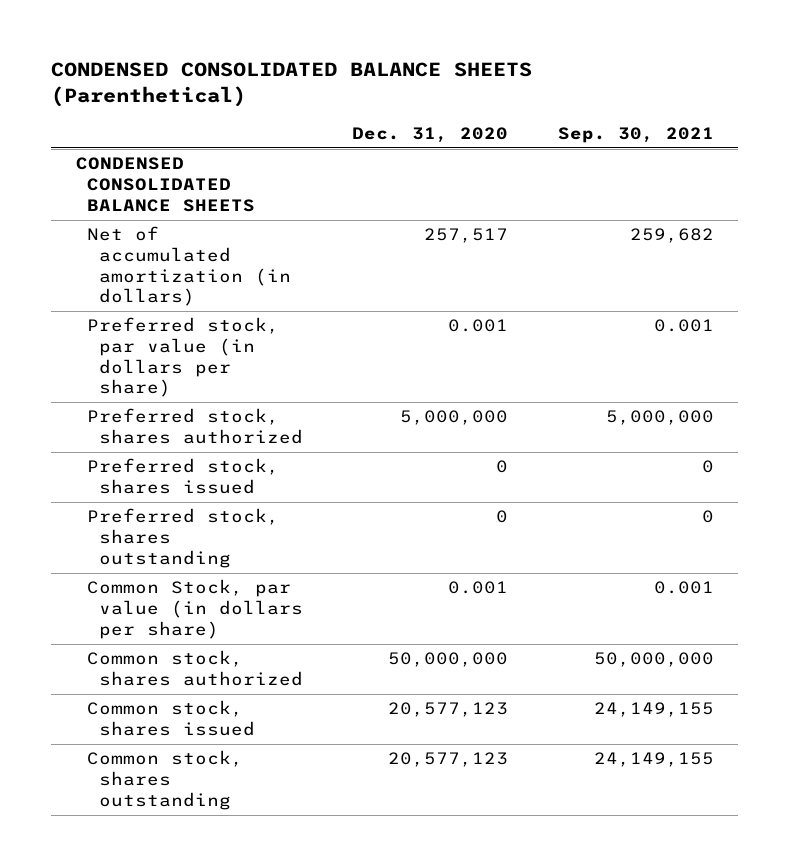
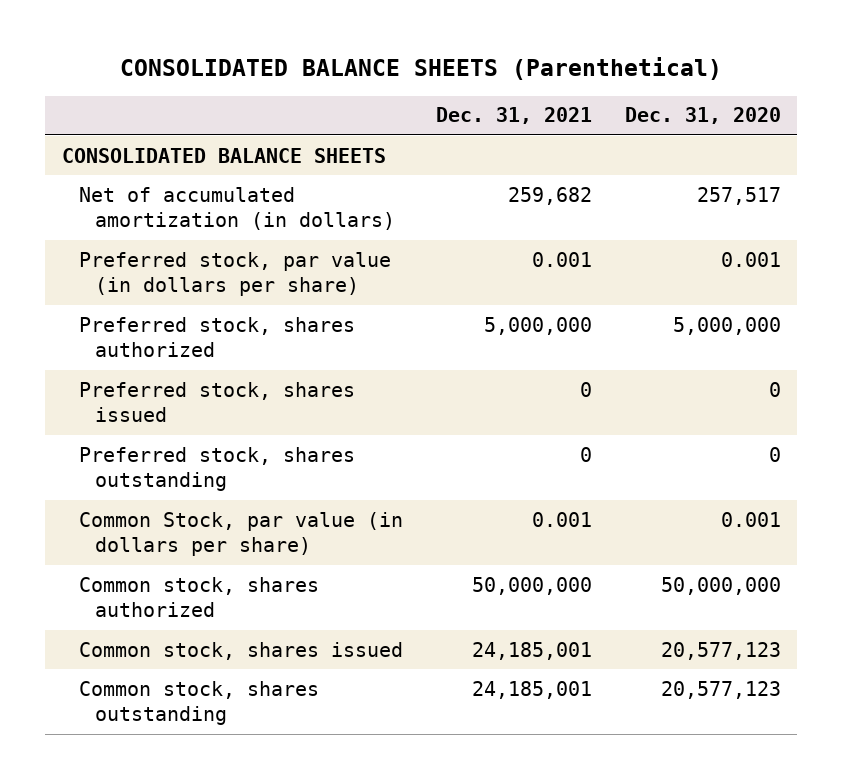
- CONDENSED CONSOLIDATED BALANCE SHEETS (Parenthetical)
+ CONSOLIDATED BALANCE SHEETS (Parenthetical)
- | Dec. 31, 2020 | Sep. 30, 2021
+ | Dec. 31, 2021 | Dec. 31, 2020
- CONDENSED CONSOLIDATED BALANCE SHEETS
+ CONSOLIDATED BALANCE SHEETS

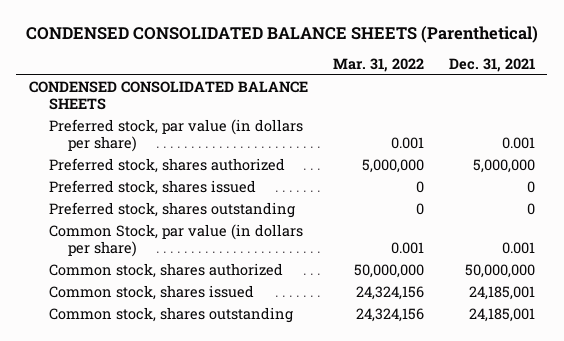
- CONSOLIDATED BALANCE SHEETS (Parenthetical)
+ CONDENSED CONSOLIDATED BALANCE SHEETS (Parenthetical)
- | Dec. 31, 2021 | Dec. 31, 2020
+ | Mar. 31, 2022 | Dec. 31, 2021
- CONSOLIDATED BALANCE SHEETS
- Net of accumulated amortization (in dollars) | 259,682 | 257,517
+ CONDENSED CONSOLIDATED BALANCE SHEETS

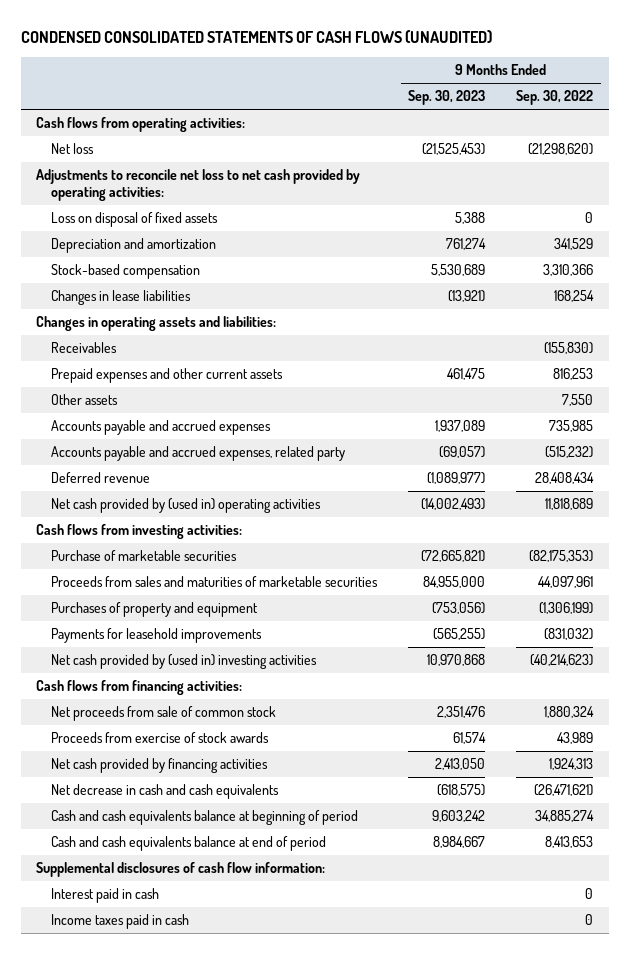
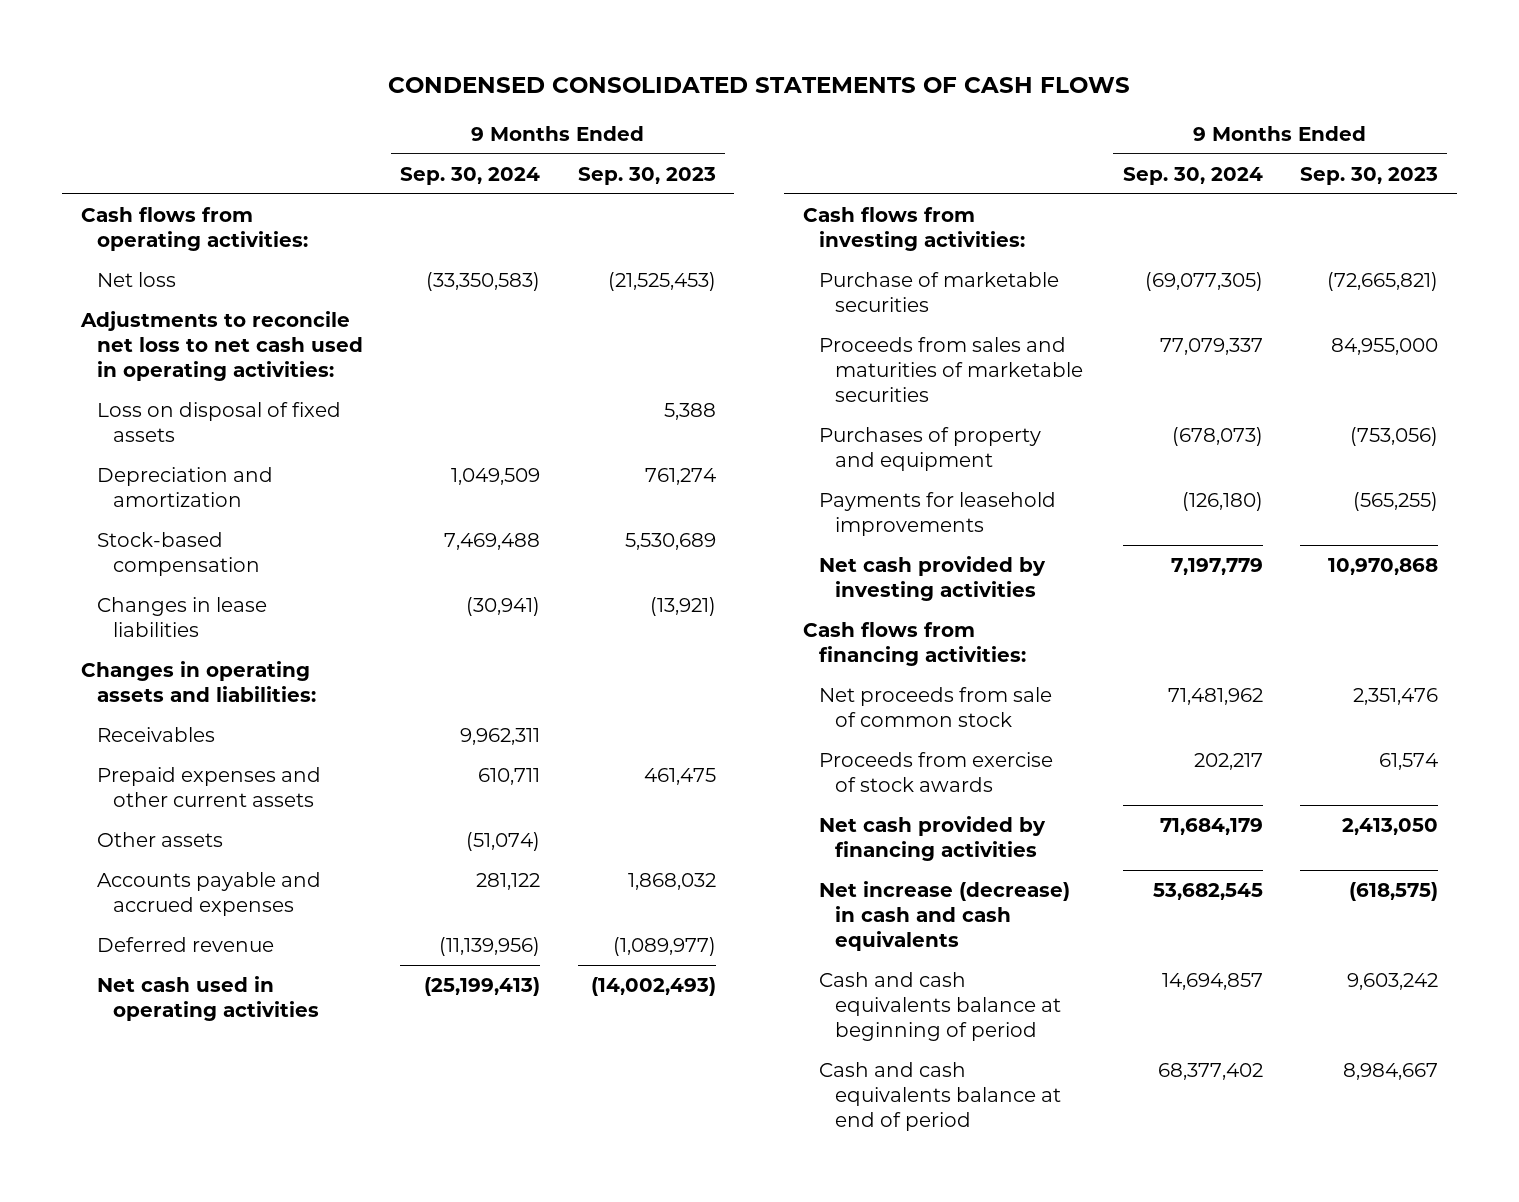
- CONDENSED CONSOLIDATED STATEMENTS OF CASH FLOWS (UNAUDITED)
+ CONDENSED CONSOLIDATED STATEMENTS OF CASH FLOWS
- | 9 Months Ended Sep. 30, 2023 | 9 Months Ended Sep. 30, 2022
+ | 9 Months Ended Sep. 30, 2024 | 9 Months Ended Sep. 30, 2023
- Adjustments to reconcile net loss to net cash provided by operating activities:
+ Adjustments to reconcile net loss to net cash used in operating activities:
- Accounts payable and accrued expenses | 1,937,089 | 735,985
- Accounts payable and accrued expenses, related party | (69,057) | (515,232)
+ Accounts payable and accrued expenses | 281,122 | 1,868,032
- Net cash provided by (used in) operating activities | (14,002,493) | 11,818,689
+ Net cash used in operating activities | (25,199,413) | (14,002,493)
- Net cash provided by (used in) investing activities | 10,970,868 | (40,214,623)
+ Net cash provided by investing activities | 7,197,779 | 10,970,868
- Net decrease in cash and cash equivalents | (618,575) | (26,471,621)
+ Net increase (decrease) in cash and cash equivalents | 53,682,545 | (618,575)
- Supplemental disclosures of cash flow information:
- Interest paid in cash | | 0
- Income taxes paid in cash | | 0

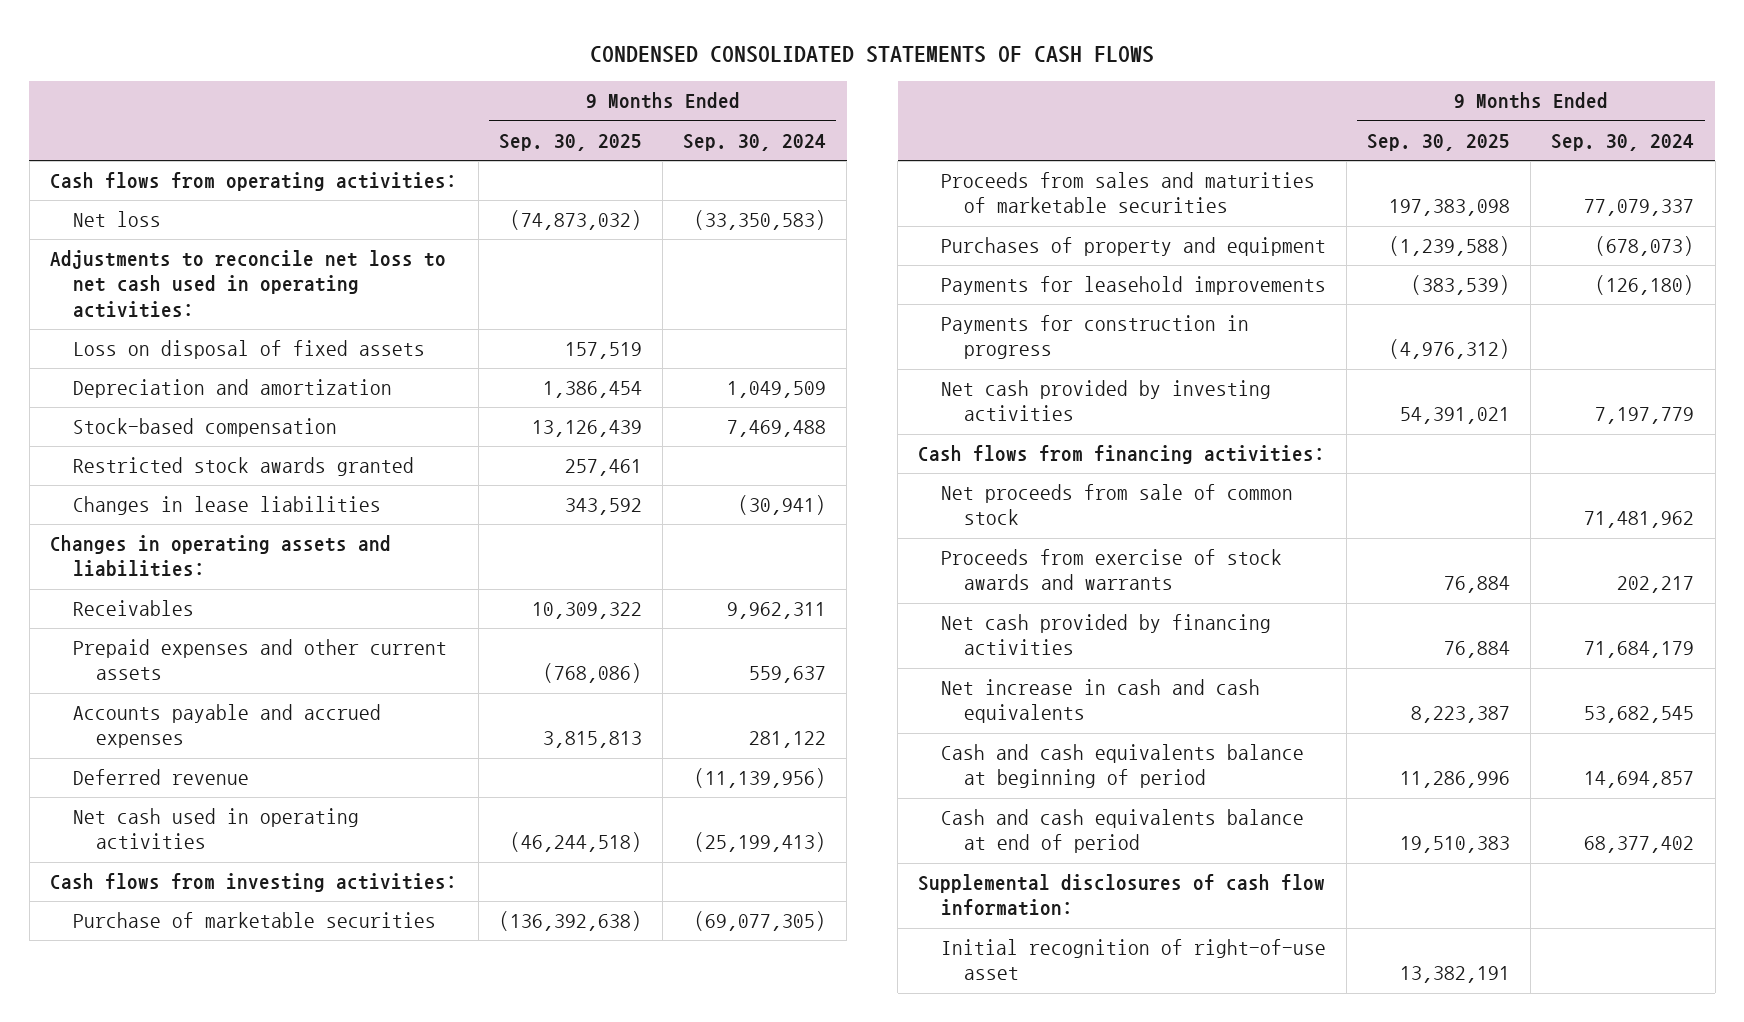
- | 9 Months Ended Sep. 30, 2024 | 9 Months Ended Sep. 30, 2023
+ | 9 Months Ended Sep. 30, 2025 | 9 Months Ended Sep. 30, 2024
+ Restricted stock awards granted | 257,461 |
- Prepaid expenses and other current assets | 610,711 | 461,475
- Other assets | (51,074) |
+ Prepaid expenses and other current assets | (768,086) | 559,637
+ Payments for construction in progress | (4,976,312) |
- Proceeds from exercise of stock awards | 202,217 | 61,574
+ Proceeds from exercise of stock awards and warrants | 76,884 | 202,217
- Net increase (decrease) in cash and cash equivalents | 53,682,545 | (618,575)
+ Net increase in cash and cash equivalents | 8,223,387 | 53,682,545
+ Supplemental disclosures of cash flow information:
+ Initial recognition of right-of-use asset | 13,382,191 |

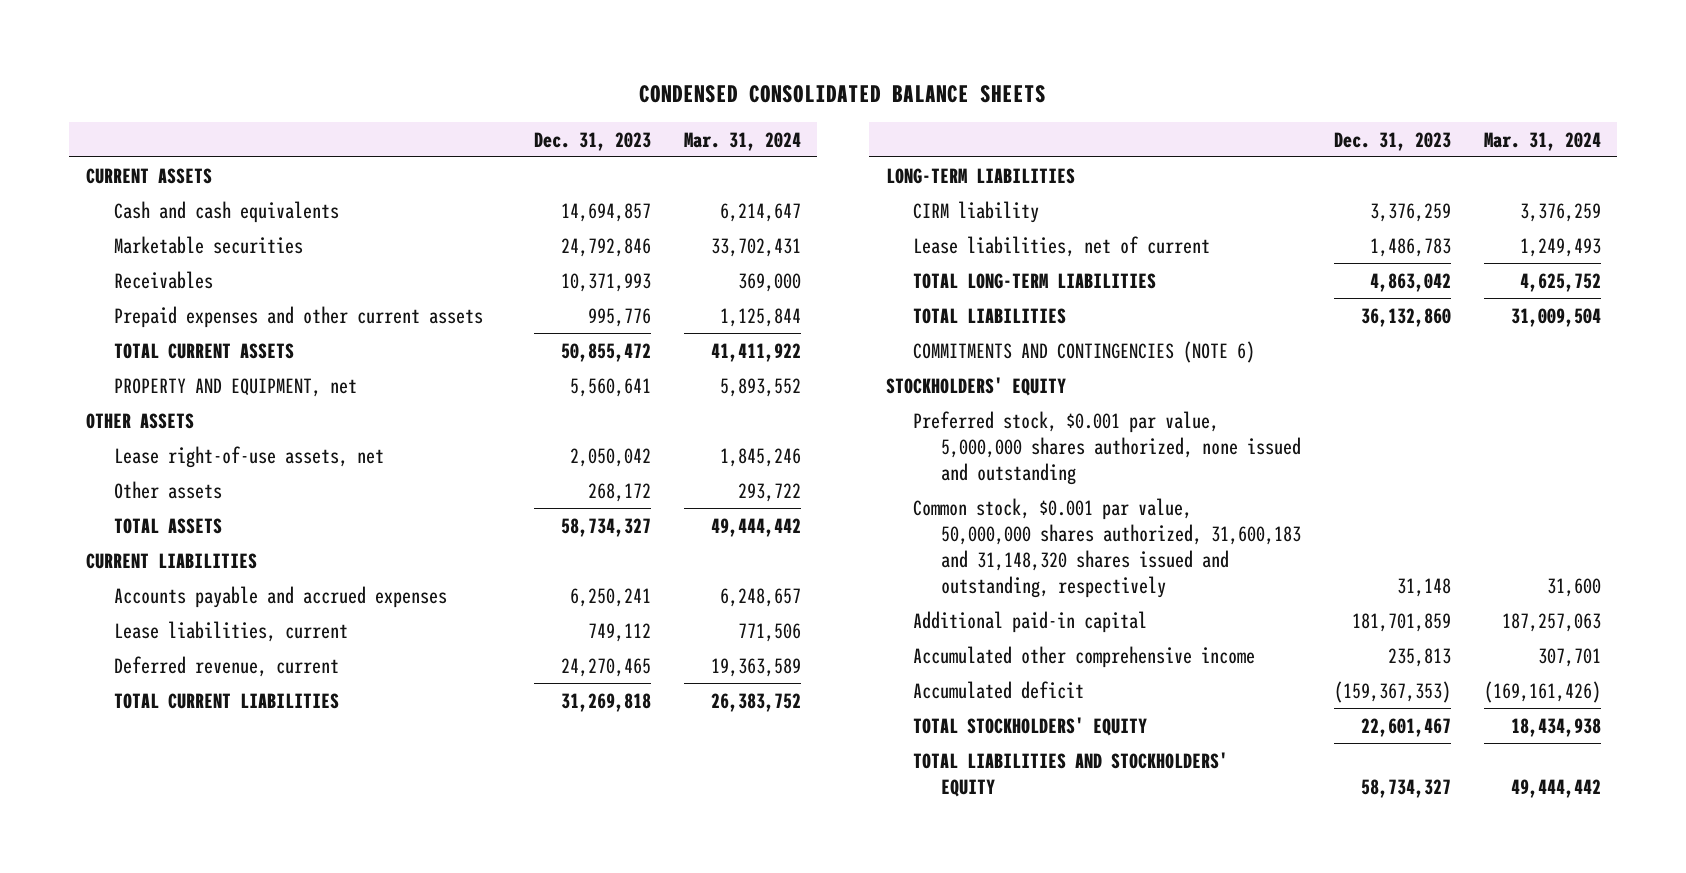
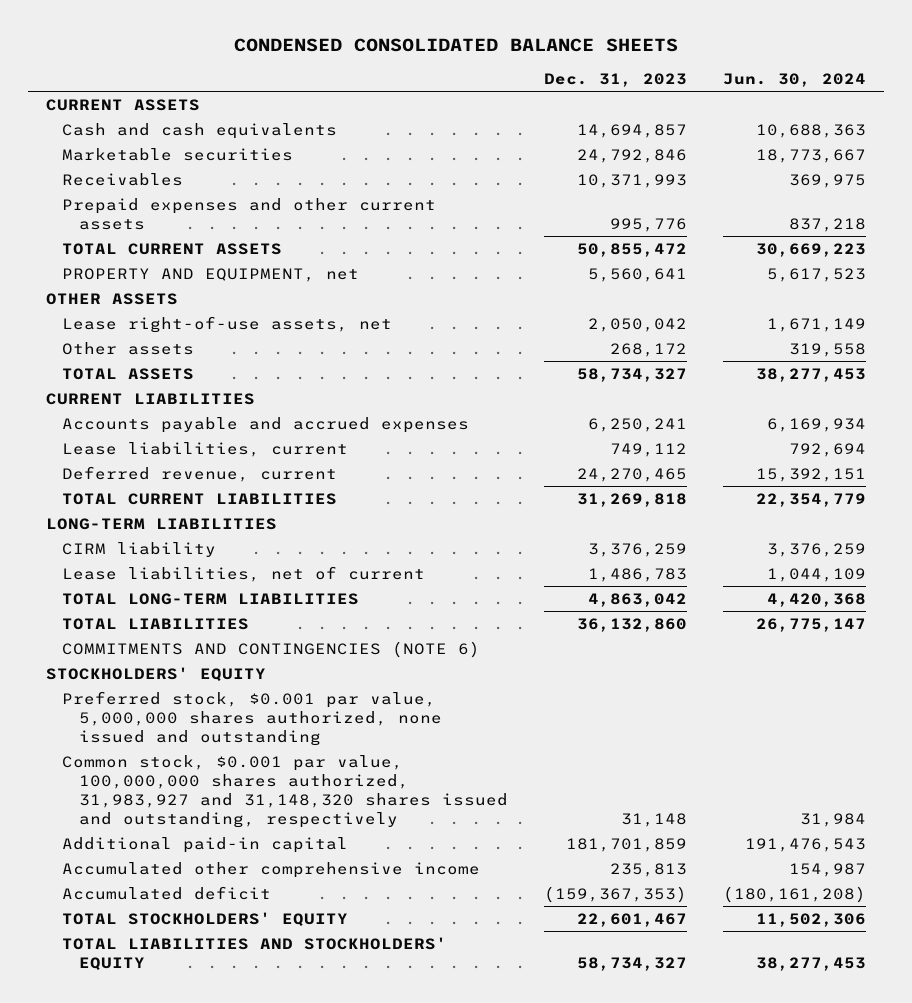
- | Dec. 31, 2023 | Mar. 31, 2024
+ | Dec. 31, 2023 | Jun. 30, 2024
- Common stock, $0.001 par value, 50,000,000 shares authorized, 31,600,183 and 31,148,320 shares issued and outstanding, respectively | 31,148 | 31,600
+ Common stock, $0.001 par value, 100,000,000 shares authorized, 31,983,927 and 31,148,320 shares issued and outstanding, respectively | 31,148 | 31,984

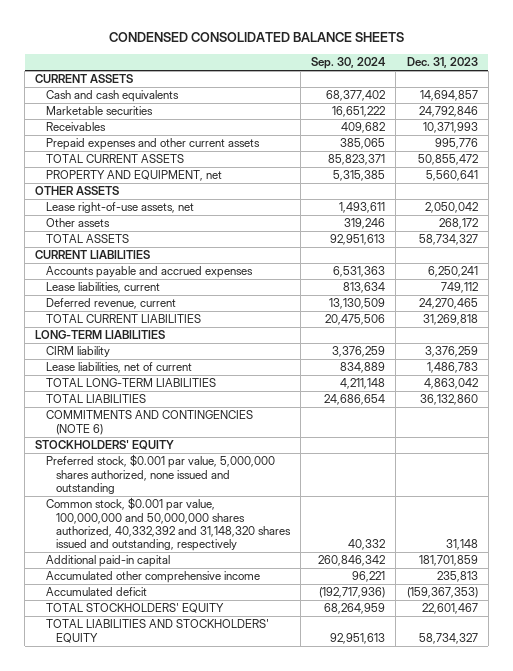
- | Dec. 31, 2023 | Jun. 30, 2024
+ | Sep. 30, 2024 | Dec. 31, 2023
- Common stock, $0.001 par value, 100,000,000 shares authorized, 31,983,927 and 31,148,320 shares issued and outstanding, respectively | 31,148 | 31,984
+ Common stock, $0.001 par value, 100,000,000 and 50,000,000 shares authorized, 40,332,392 and 31,148,320 shares issued and outstanding, respectively | 40,332 | 31,148

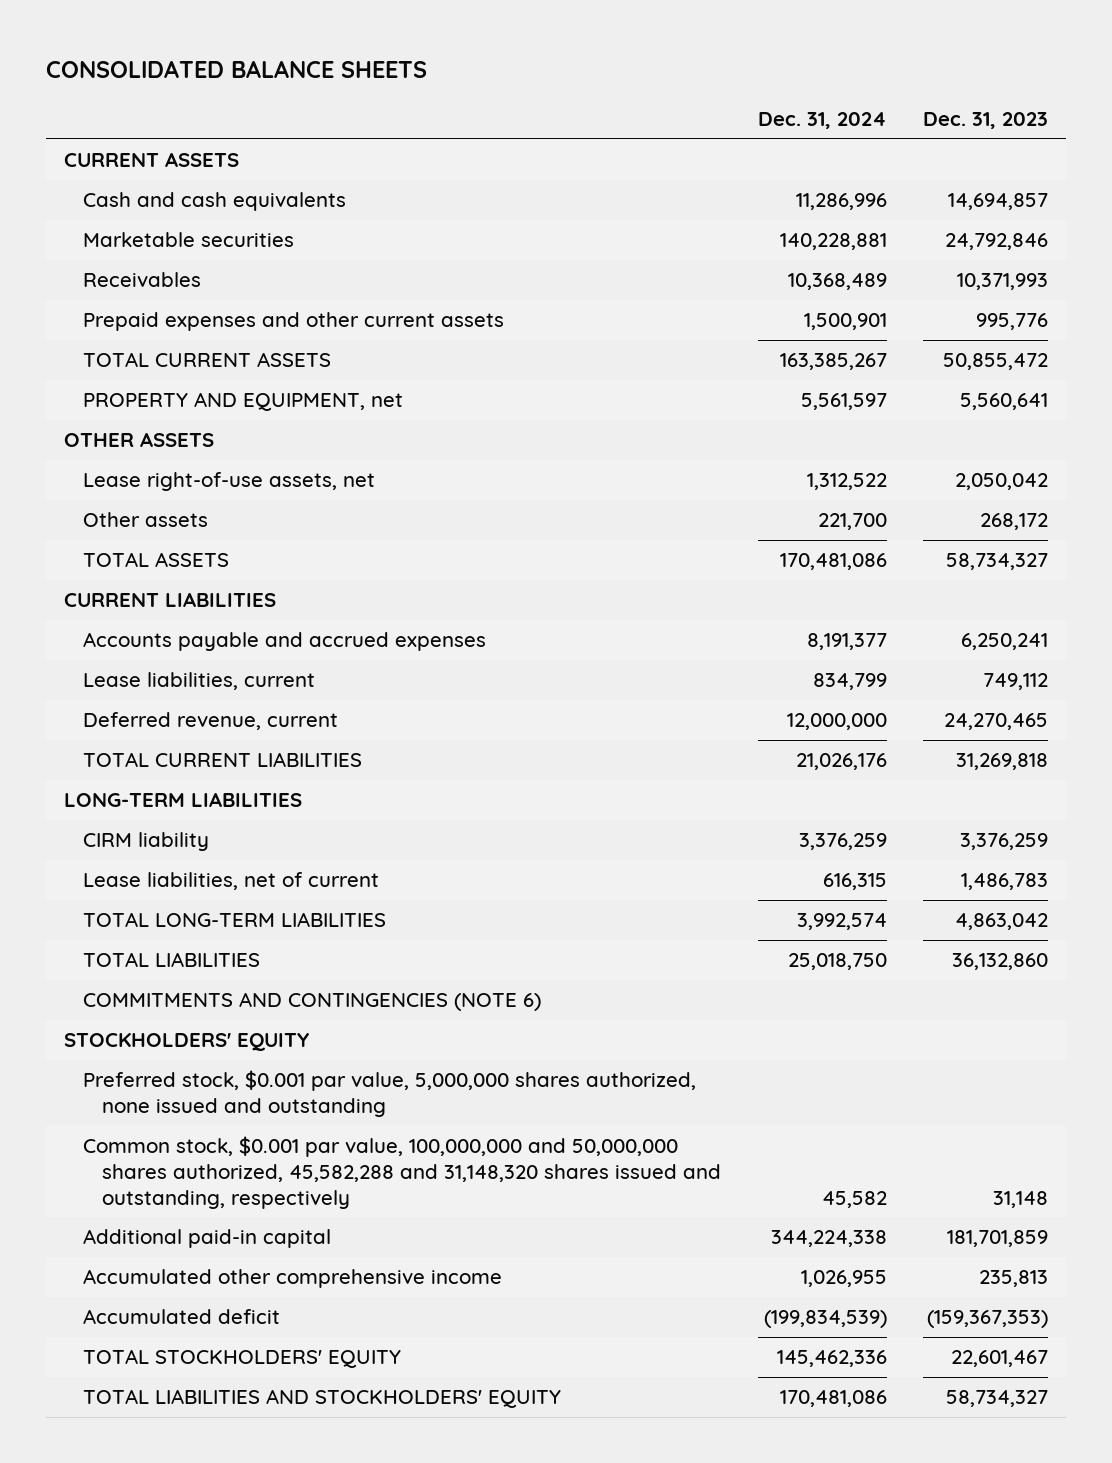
- CONDENSED CONSOLIDATED BALANCE SHEETS
+ CONSOLIDATED BALANCE SHEETS
- | Sep. 30, 2024 | Dec. 31, 2023
+ | Dec. 31, 2024 | Dec. 31, 2023
- Common stock, $0.001 par value, 100,000,000 and 50,000,000 shares authorized, 40,332,392 and 31,148,320 shares issued and outstanding, respectively | 40,332 | 31,148
+ Common stock, $0.001 par value, 100,000,000 and 50,000,000 shares authorized, 45,582,288 and 31,148,320 shares issued and outstanding, respectively | 45,582 | 31,148

